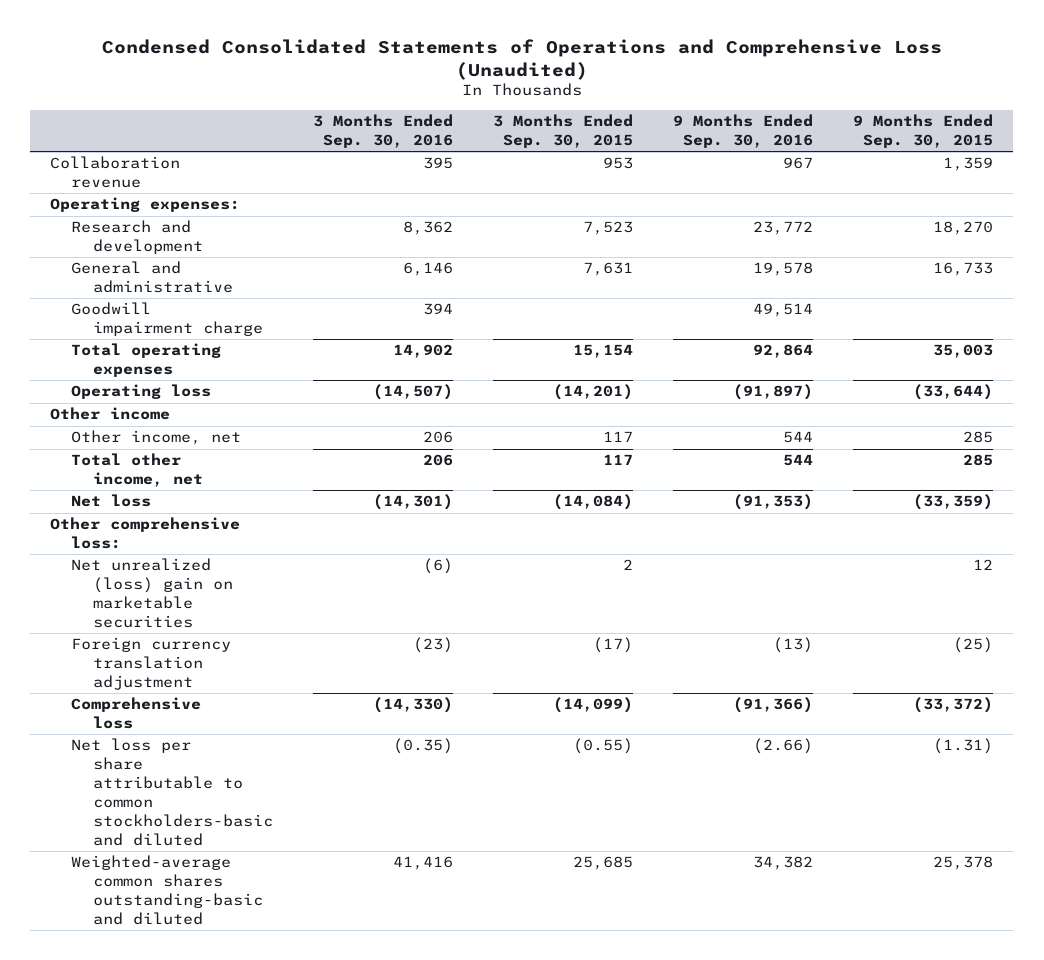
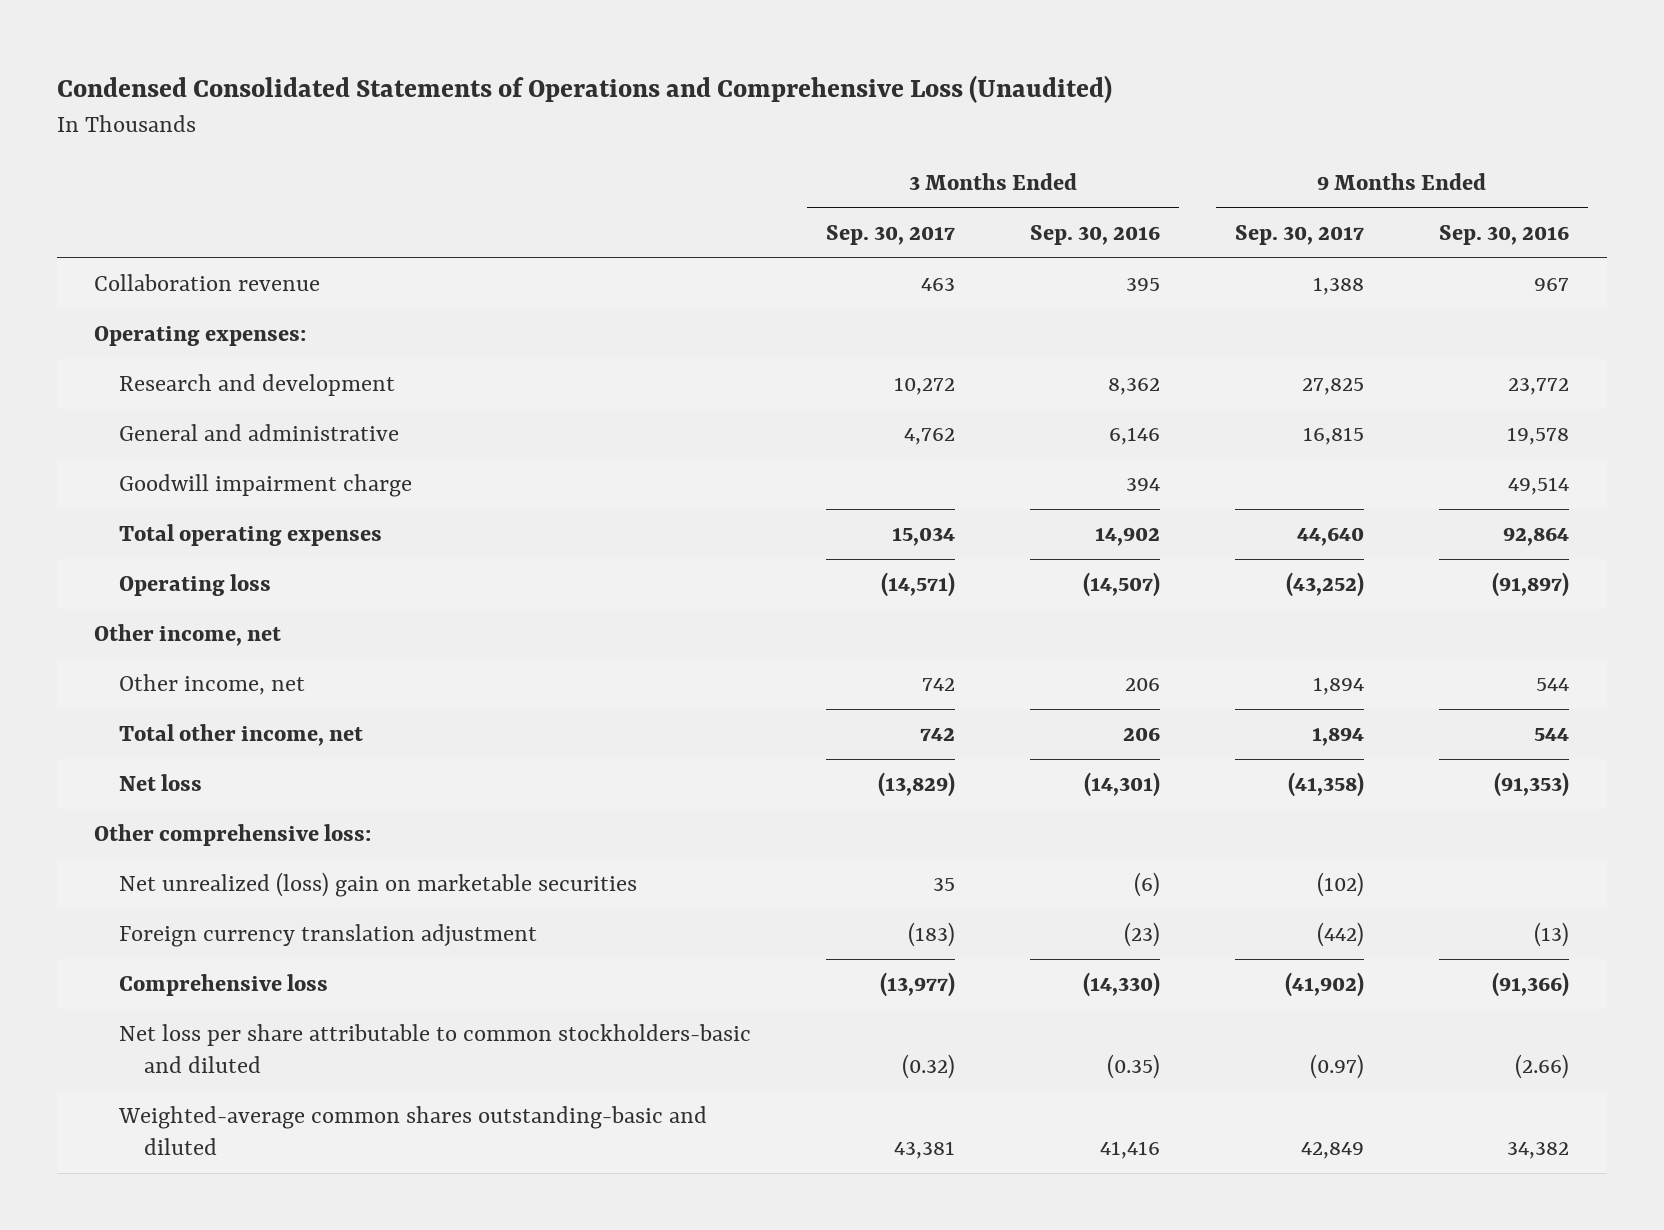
- | 3 Months Ended Sep. 30, 2016 | 3 Months Ended Sep. 30, 2015 | 9 Months Ended Sep. 30, 2016 | 9 Months Ended Sep. 30, 2015
+ | 3 Months Ended Sep. 30, 2017 | 3 Months Ended Sep. 30, 2016 | 9 Months Ended Sep. 30, 2017 | 9 Months Ended Sep. 30, 2016
- Other income
+ Other income, net

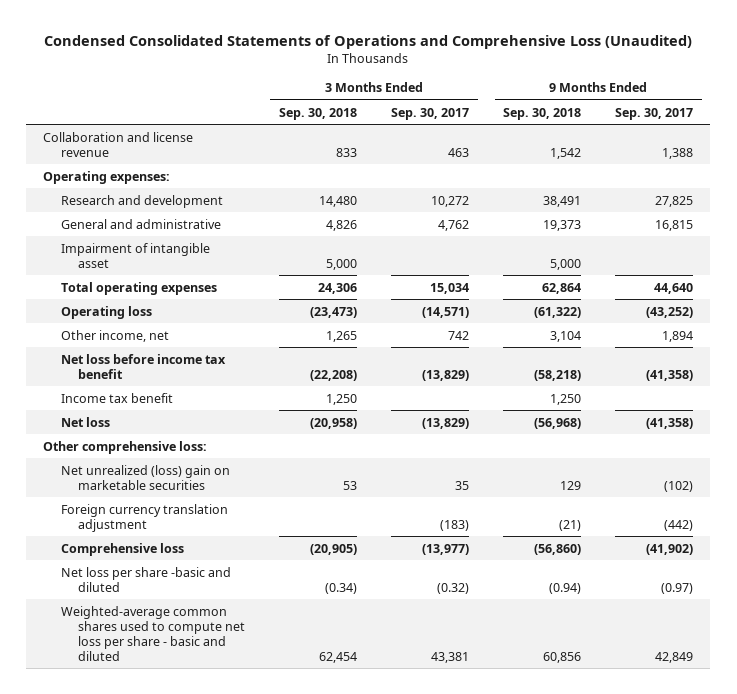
- | 3 Months Ended Sep. 30, 2017 | 3 Months Ended Sep. 30, 2016 | 9 Months Ended Sep. 30, 2017 | 9 Months Ended Sep. 30, 2016
+ | 3 Months Ended Sep. 30, 2018 | 3 Months Ended Sep. 30, 2017 | 9 Months Ended Sep. 30, 2018 | 9 Months Ended Sep. 30, 2017
- Collaboration revenue | 463 | 395 | 1,388 | 967
+ Collaboration and license revenue | 833 | 463 | 1,542 | 1,388
- Goodwill impairment charge | | 394 | | 49,514
+ Impairment of intangible asset | 5,000 | | 5,000 |
- Other income, net
- Total other income, net | 742 | 206 | 1,894 | 544
+ Net loss before income tax benefit | (22,208) | (13,829) | (58,218) | (41,358)
+ Income tax benefit | 1,250 | | 1,250 |
- Net loss per share attributable to common stockholders-basic and diluted | (0.32) | (0.35) | (0.97) | (2.66)
- Weighted-average common shares outstanding-basic and diluted | 43,381 | 41,416 | 42,849 | 34,382
+ Net loss per share -basic and diluted | (0.34) | (0.32) | (0.94) | (0.97)
+ Weighted-average common shares used to compute net loss per share - basic and diluted | 62,454 | 43,381 | 60,856 | 42,849

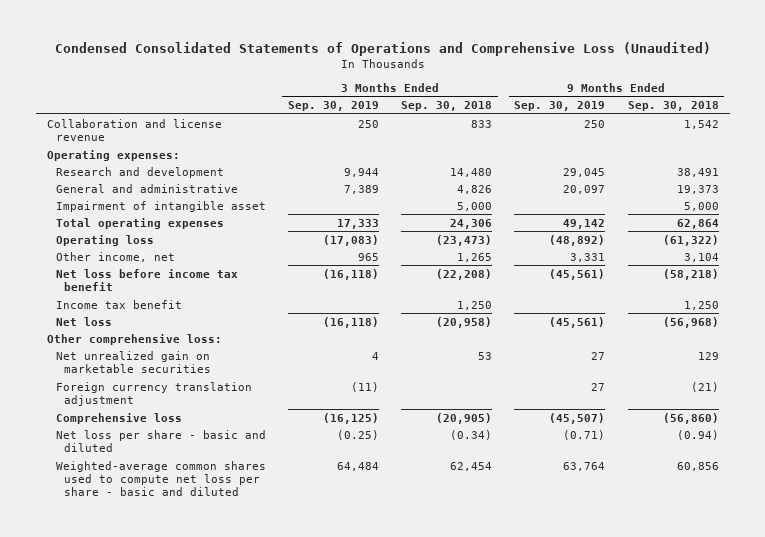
- | 3 Months Ended Sep. 30, 2018 | 3 Months Ended Sep. 30, 2017 | 9 Months Ended Sep. 30, 2018 | 9 Months Ended Sep. 30, 2017
+ | 3 Months Ended Sep. 30, 2019 | 3 Months Ended Sep. 30, 2018 | 9 Months Ended Sep. 30, 2019 | 9 Months Ended Sep. 30, 2018
- Net unrealized (loss) gain on marketable securities | 53 | 35 | 129 | (102)
+ Net unrealized gain on marketable securities | 4 | 53 | 27 | 129
- Net loss per share -basic and diluted | (0.34) | (0.32) | (0.94) | (0.97)
+ Net loss per share - basic and diluted | (0.25) | (0.34) | (0.71) | (0.94)

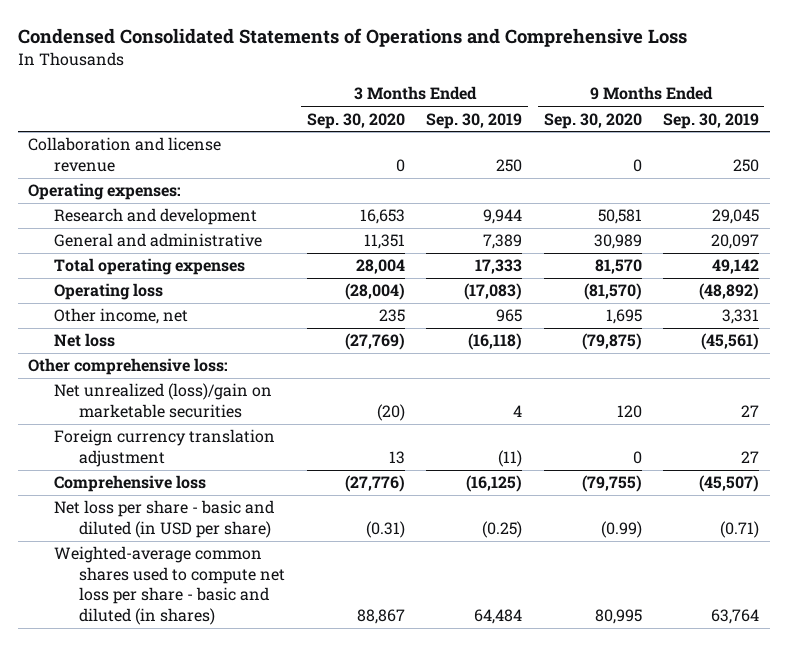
- Condensed Consolidated Statements of Operations and Comprehensive Loss (Unaudited)
+ Condensed Consolidated Statements of Operations and Comprehensive Loss
- | 3 Months Ended Sep. 30, 2019 | 3 Months Ended Sep. 30, 2018 | 9 Months Ended Sep. 30, 2019 | 9 Months Ended Sep. 30, 2018
+ | 3 Months Ended Sep. 30, 2020 | 3 Months Ended Sep. 30, 2019 | 9 Months Ended Sep. 30, 2020 | 9 Months Ended Sep. 30, 2019
- Impairment of intangible asset | | 5,000 | | 5,000
- Net loss before income tax benefit | (16,118) | (22,208) | (45,561) | (58,218)
- Income tax benefit | | 1,250 | | 1,250
- Net unrealized gain on marketable securities | 4 | 53 | 27 | 129
+ Net unrealized (loss)/gain on marketable securities | (20) | 4 | 120 | 27
- Net loss per share - basic and diluted | (0.25) | (0.34) | (0.71) | (0.94)
- Weighted-average common shares used to compute net loss per share - basic and diluted | 64,484 | 62,454 | 63,764 | 60,856
+ Net loss per share - basic and diluted (in USD per share) | (0.31) | (0.25) | (0.99) | (0.71)
+ Weighted-average common shares used to compute net loss per share - basic and diluted (in shares) | 88,867 | 64,484 | 80,995 | 63,764

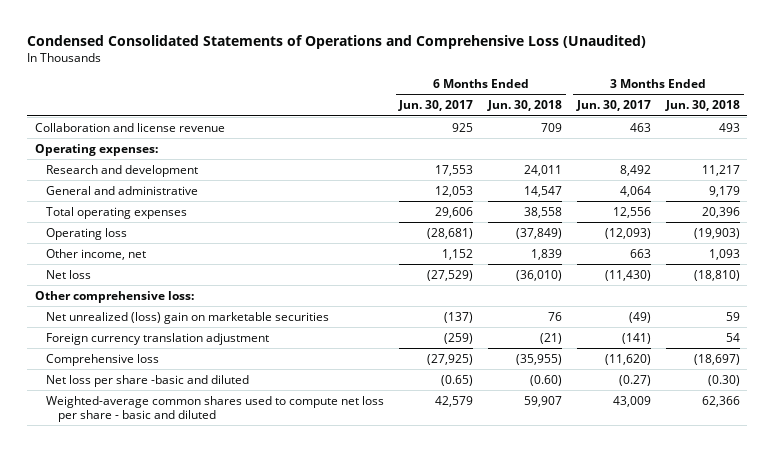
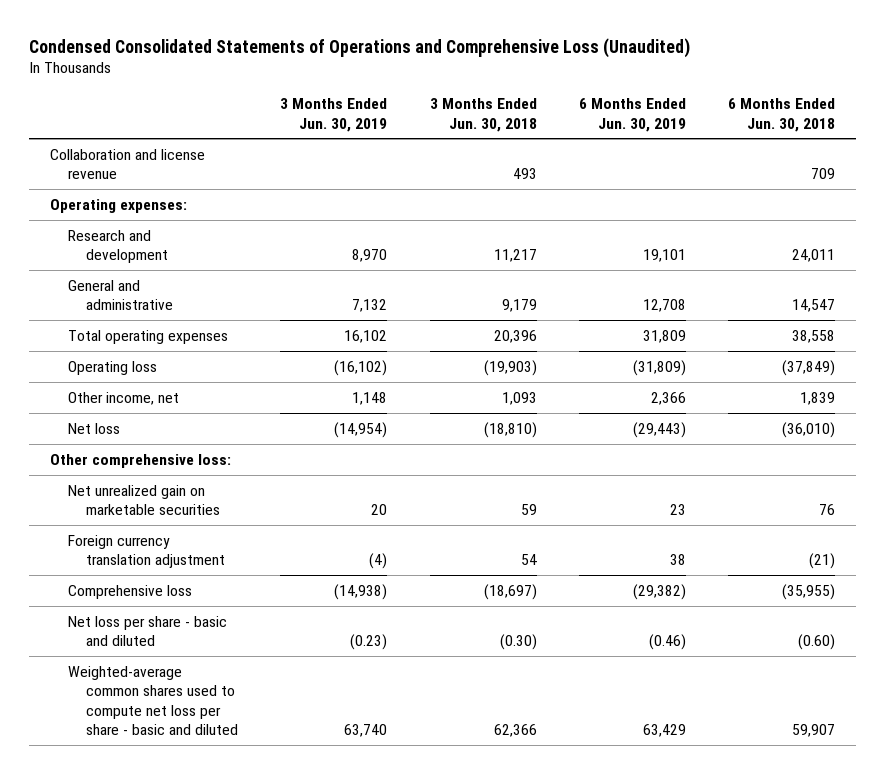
- | 6 Months Ended Jun. 30, 2017 | 6 Months Ended Jun. 30, 2018 | 3 Months Ended Jun. 30, 2017 | 3 Months Ended Jun. 30, 2018
+ | 3 Months Ended Jun. 30, 2019 | 3 Months Ended Jun. 30, 2018 | 6 Months Ended Jun. 30, 2019 | 6 Months Ended Jun. 30, 2018
- Net unrealized (loss) gain on marketable securities | (137) | 76 | (49) | 59
+ Net unrealized gain on marketable securities | 20 | 59 | 23 | 76
- Net loss per share -basic and diluted | (0.65) | (0.60) | (0.27) | (0.30)
+ Net loss per share - basic and diluted | (0.23) | (0.30) | (0.46) | (0.60)

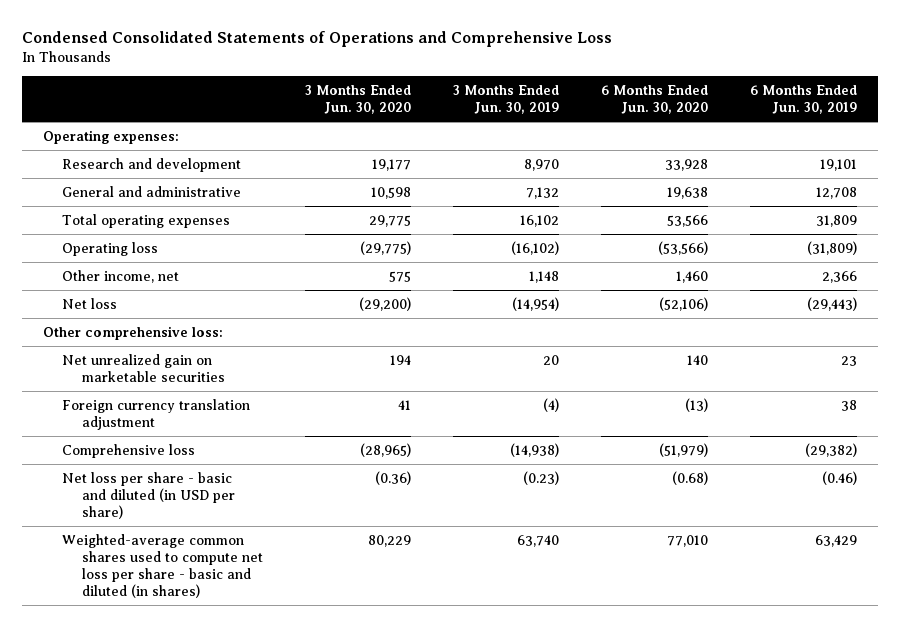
- Condensed Consolidated Statements of Operations and Comprehensive Loss (Unaudited)
+ Condensed Consolidated Statements of Operations and Comprehensive Loss
- | 3 Months Ended Jun. 30, 2019 | 3 Months Ended Jun. 30, 2018 | 6 Months Ended Jun. 30, 2019 | 6 Months Ended Jun. 30, 2018
+ | 3 Months Ended Jun. 30, 2020 | 3 Months Ended Jun. 30, 2019 | 6 Months Ended Jun. 30, 2020 | 6 Months Ended Jun. 30, 2019
- Collaboration and license revenue | | 493 | | 709
- Net loss per share - basic and diluted | (0.23) | (0.30) | (0.46) | (0.60)
- Weighted-average common shares used to compute net loss per share - basic and diluted | 63,740 | 62,366 | 63,429 | 59,907
+ Net loss per share - basic and diluted (in USD per share) | (0.36) | (0.23) | (0.68) | (0.46)
+ Weighted-average common shares used to compute net loss per share - basic and diluted (in shares) | 80,229 | 63,740 | 77,010 | 63,429

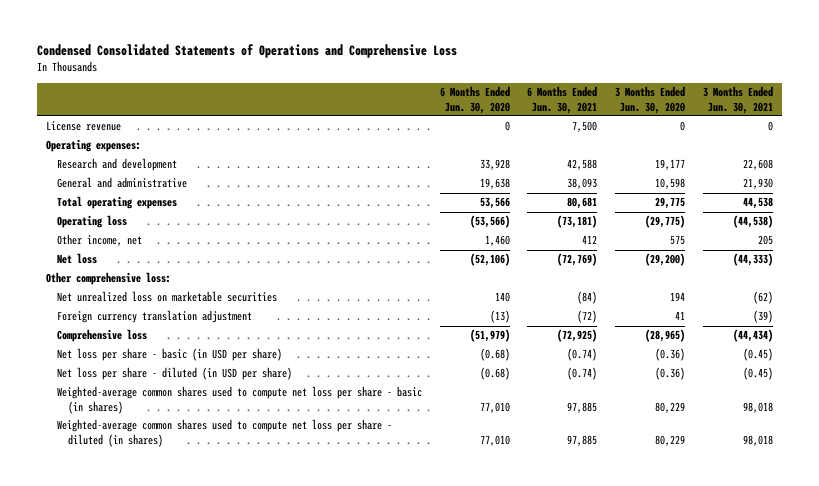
- | 3 Months Ended Jun. 30, 2020 | 3 Months Ended Jun. 30, 2019 | 6 Months Ended Jun. 30, 2020 | 6 Months Ended Jun. 30, 2019
+ | 6 Months Ended Jun. 30, 2020 | 6 Months Ended Jun. 30, 2021 | 3 Months Ended Jun. 30, 2020 | 3 Months Ended Jun. 30, 2021
+ License revenue | 0 | 7,500 | 0 | 0
- Net unrealized gain on marketable securities | 194 | 20 | 140 | 23
+ Net unrealized loss on marketable securities | 140 | (84) | 194 | (62)
- Net loss per share - basic and diluted (in USD per share) | (0.36) | (0.23) | (0.68) | (0.46)
- Weighted-average common shares used to compute net loss per share - basic and diluted (in shares) | 80,229 | 63,740 | 77,010 | 63,429
+ Net loss per share - basic (in USD per share) | (0.68) | (0.74) | (0.36) | (0.45)
+ Net loss per share - diluted (in USD per share) | (0.68) | (0.74) | (0.36) | (0.45)
+ Weighted-average common shares used to compute net loss per share - basic (in shares) | 77,010 | 97,885 | 80,229 | 98,018
+ Weighted-average common shares used to compute net loss per share - diluted (in shares) | 77,010 | 97,885 | 80,229 | 98,018

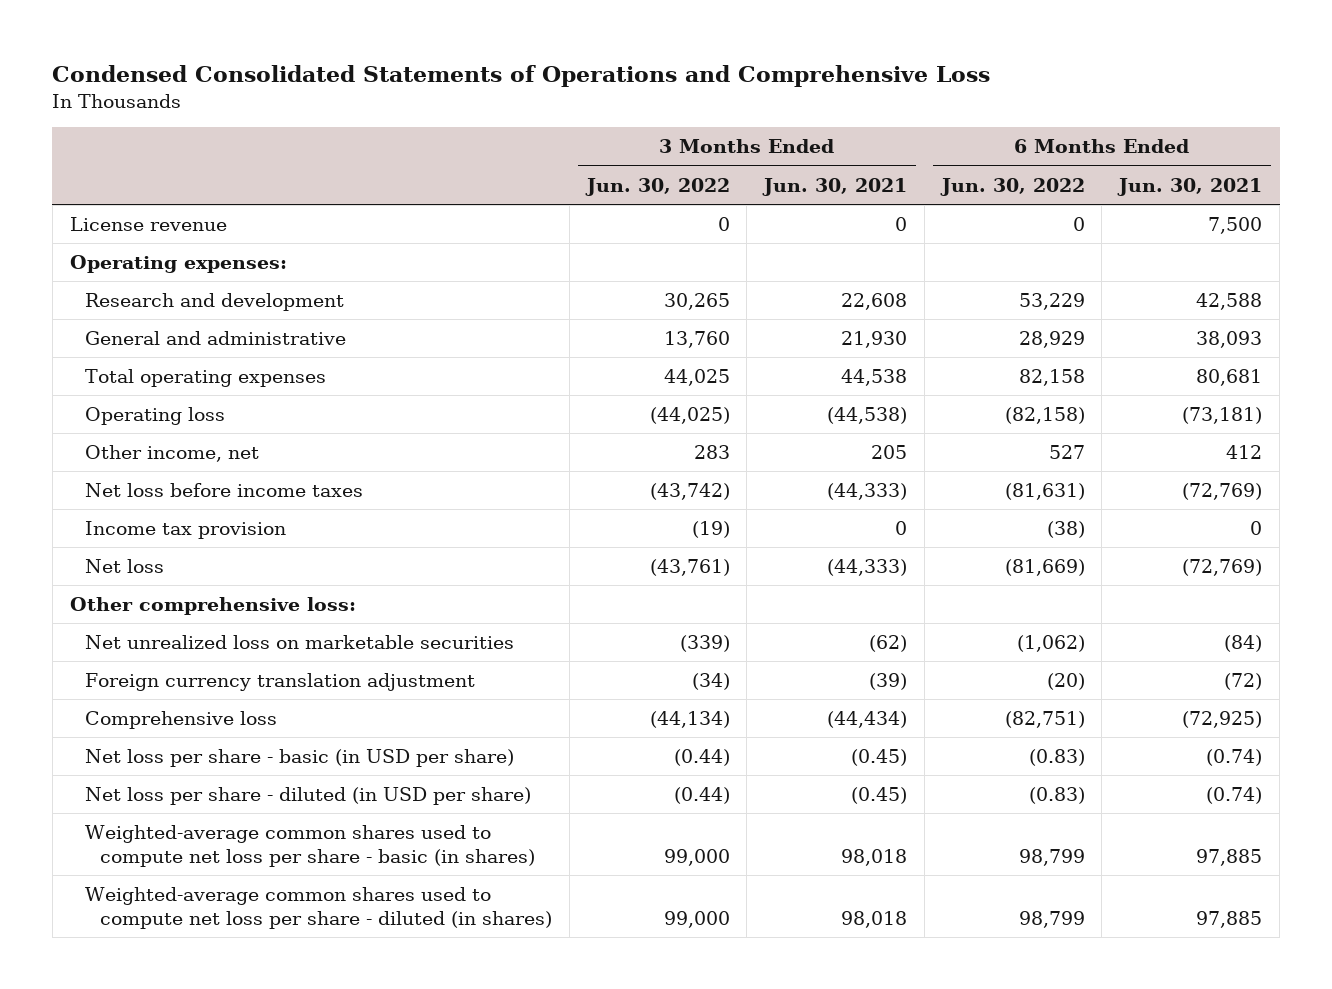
- | 6 Months Ended Jun. 30, 2020 | 6 Months Ended Jun. 30, 2021 | 3 Months Ended Jun. 30, 2020 | 3 Months Ended Jun. 30, 2021
+ | 3 Months Ended Jun. 30, 2022 | 3 Months Ended Jun. 30, 2021 | 6 Months Ended Jun. 30, 2022 | 6 Months Ended Jun. 30, 2021
+ Net loss before income taxes | (43,742) | (44,333) | (81,631) | (72,769)
+ Income tax provision | (19) | 0 | (38) | 0

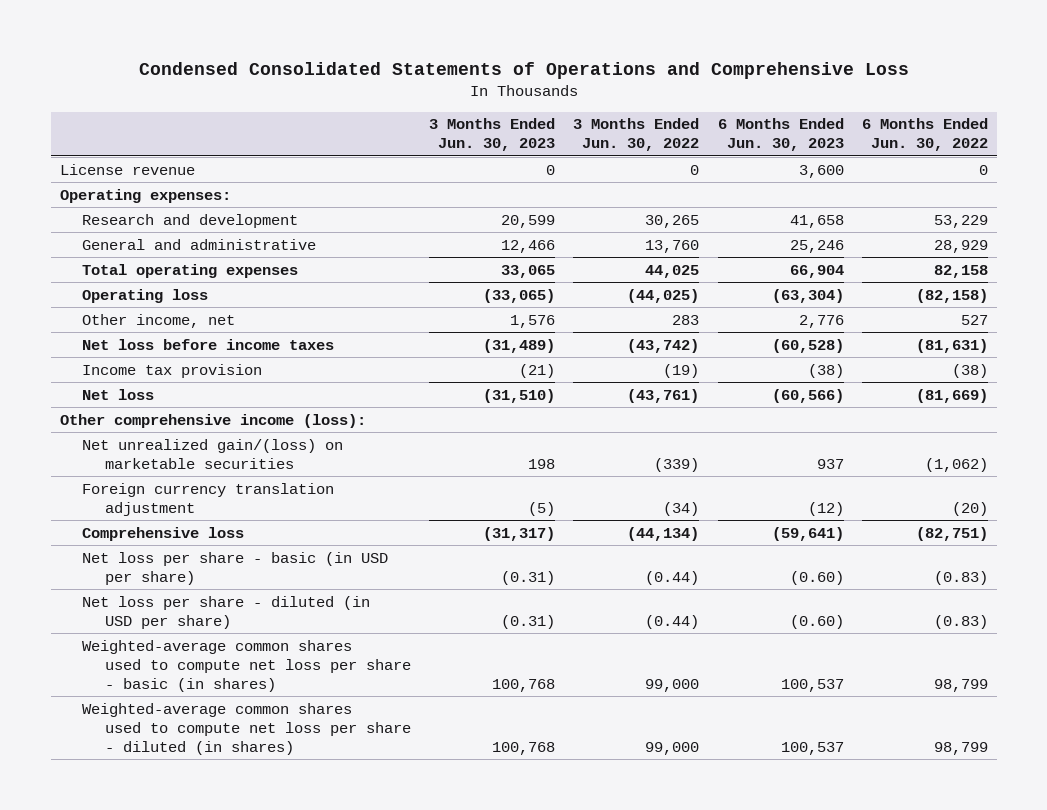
- | 3 Months Ended Jun. 30, 2022 | 3 Months Ended Jun. 30, 2021 | 6 Months Ended Jun. 30, 2022 | 6 Months Ended Jun. 30, 2021
+ | 3 Months Ended Jun. 30, 2023 | 3 Months Ended Jun. 30, 2022 | 6 Months Ended Jun. 30, 2023 | 6 Months Ended Jun. 30, 2022
- Other comprehensive loss:
- Net unrealized loss on marketable securities | (339) | (62) | (1,062) | (84)
+ Other comprehensive income (loss):
+ Net unrealized gain/(loss) on marketable securities | 198 | (339) | 937 | (1,062)

